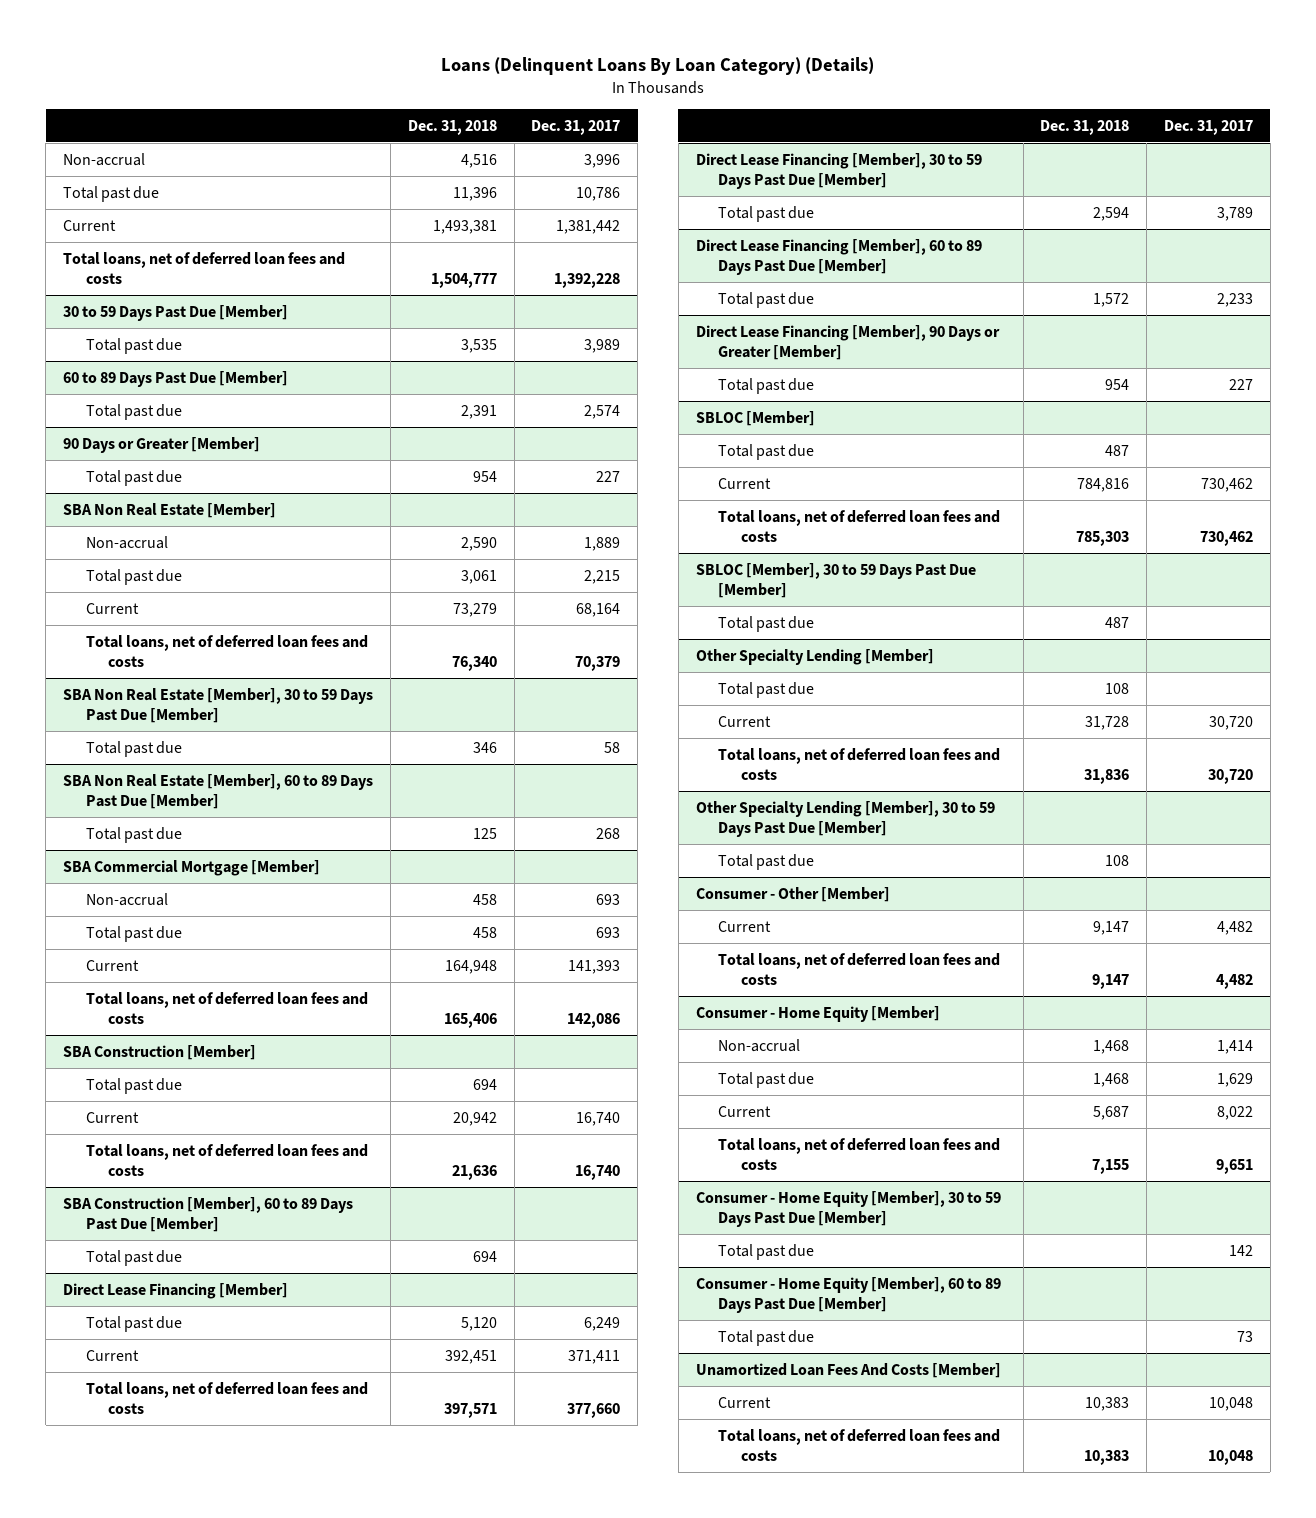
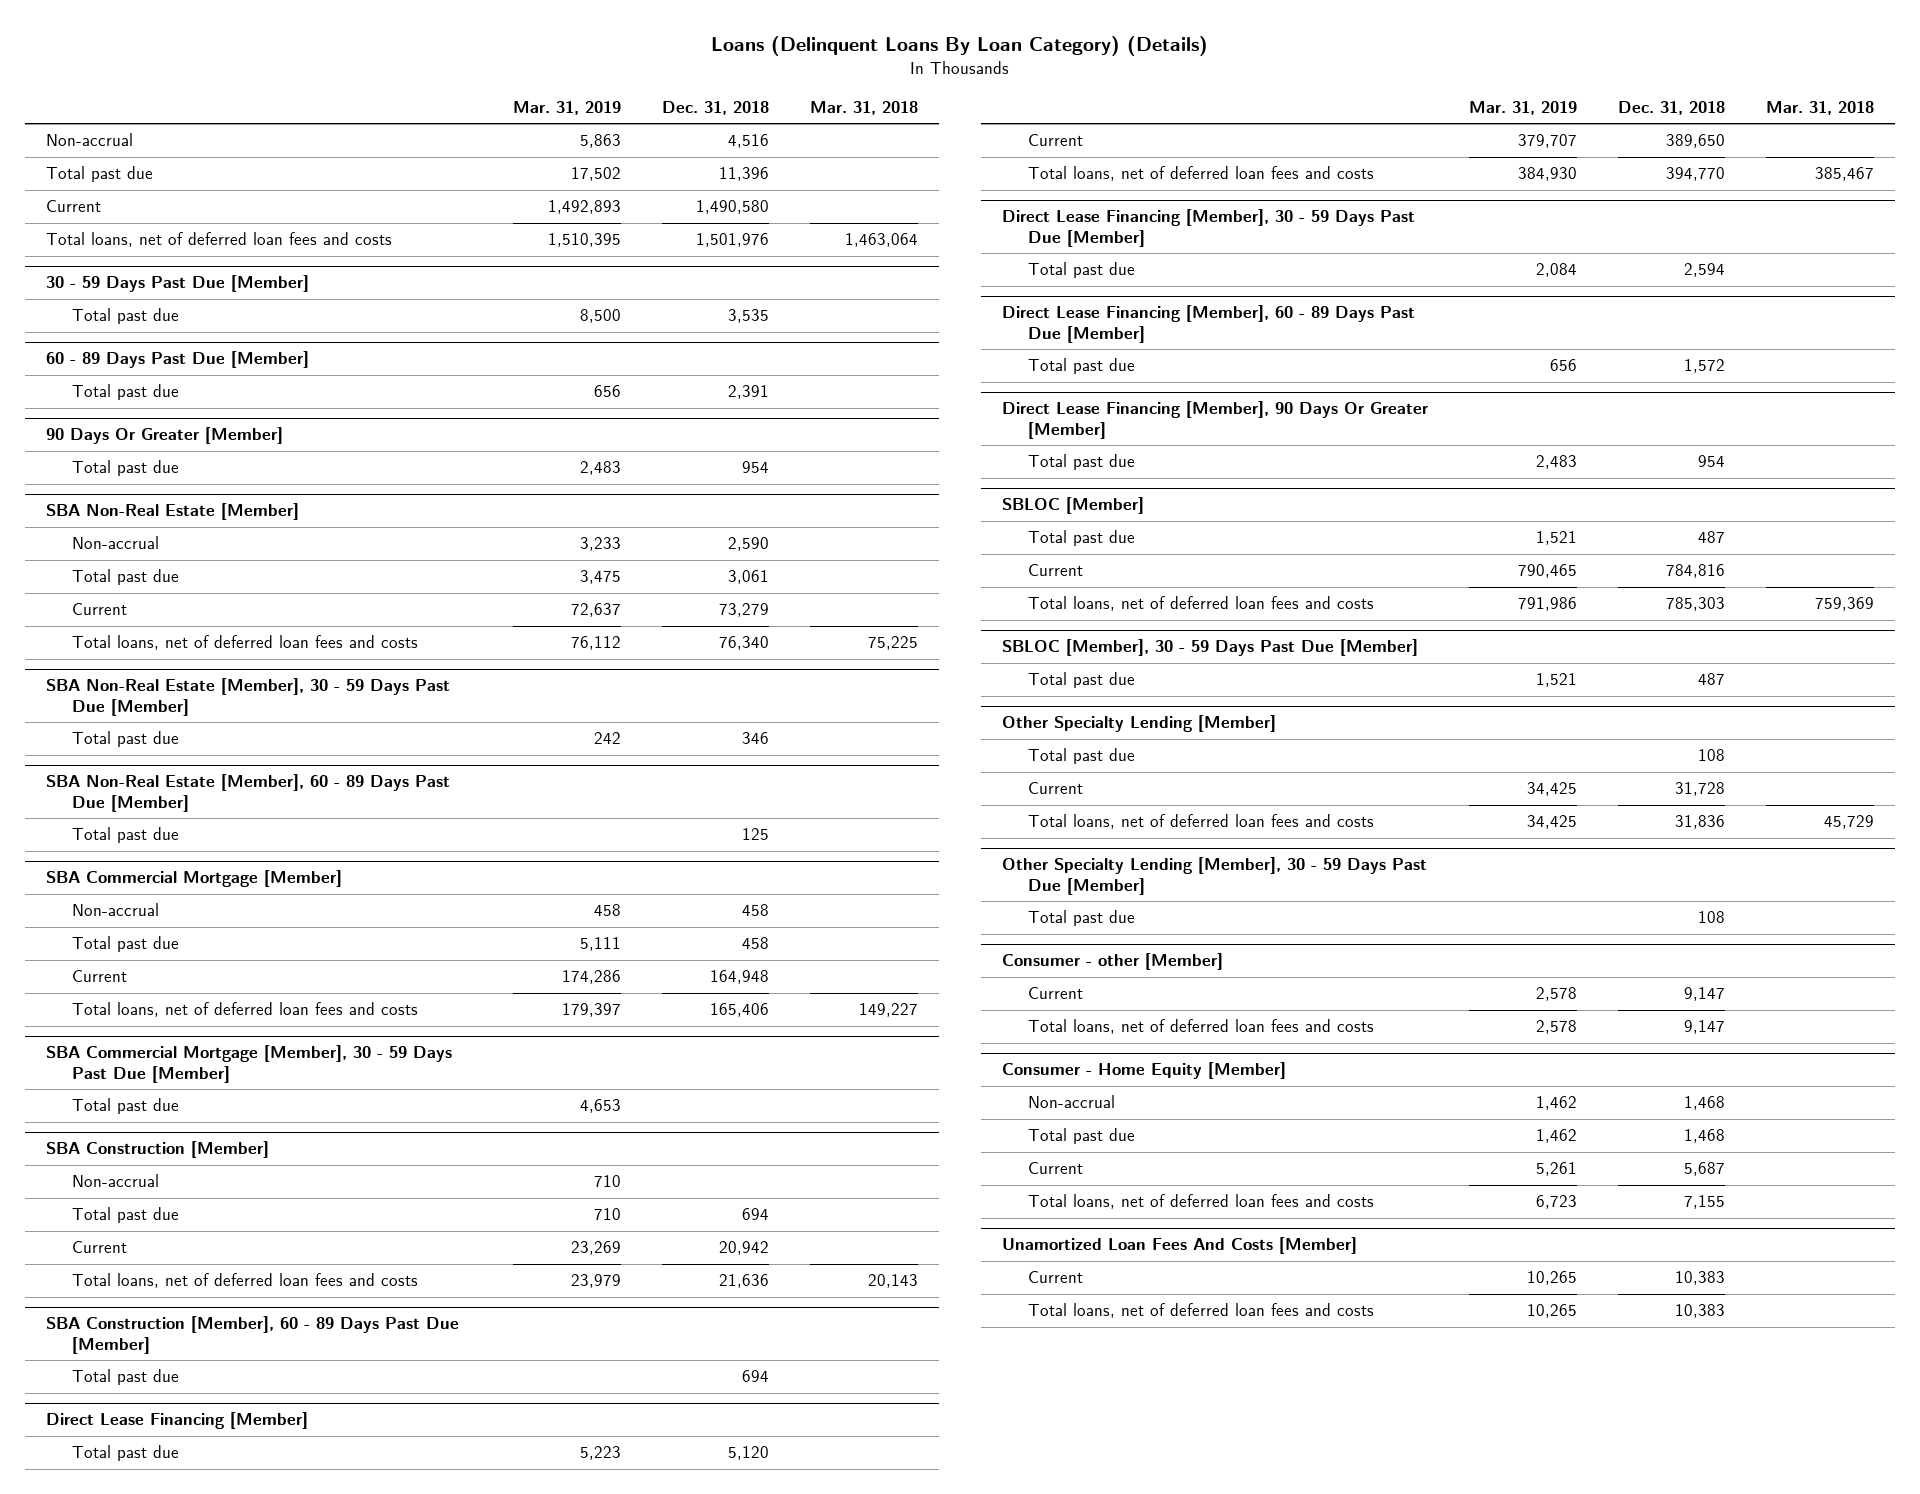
- | Dec. 31, 2018 | Dec. 31, 2017
+ | Mar. 31, 2019 | Dec. 31, 2018 | Mar. 31, 2018
- Current | 1,493,381 | 1,381,442
- Total loans, net of deferred loan fees and costs | 1,504,777 | 1,392,228
- 30 to 59 Days Past Due [Member]
+ Current | 1,492,893 | 1,490,580 |
+ Total loans, net of deferred loan fees and costs | 1,510,395 | 1,501,976 | 1,463,064
+ 30 - 59 Days Past Due [Member]
- 60 to 89 Days Past Due [Member]
+ 60 - 89 Days Past Due [Member]
- 90 Days or Greater [Member]
+ 90 Days Or Greater [Member]
- SBA Non Real Estate [Member]
+ SBA Non-Real Estate [Member]
- SBA Non Real Estate [Member], 30 to 59 Days Past Due [Member]
+ SBA Non-Real Estate [Member], 30 - 59 Days Past Due [Member]
- SBA Non Real Estate [Member], 60 to 89 Days Past Due [Member]
+ SBA Non-Real Estate [Member], 60 - 89 Days Past Due [Member]
+ SBA Commercial Mortgage [Member], 30 - 59 Days Past Due [Member]
+ Total past due | 4,653 | |
@ SBA Construction [Member]
+ Non-accrual | 710 | |
- SBA Construction [Member], 60 to 89 Days Past Due [Member]
+ SBA Construction [Member], 60 - 89 Days Past Due [Member]
@ Direct Lease Financing [Member]
- Current | 392,451 | 371,411
- Total loans, net of deferred loan fees and costs | 397,571 | 377,660
- Direct Lease Financing [Member], 30 to 59 Days Past Due [Member]
@ Direct Lease Financing [Member]
+ Current | 379,707 | 389,650 |
+ Total loans, net of deferred loan fees and costs | 384,930 | 394,770 | 385,467
+ Direct Lease Financing [Member], 30 - 59 Days Past Due [Member]
- Direct Lease Financing [Member], 60 to 89 Days Past Due [Member]
+ Direct Lease Financing [Member], 60 - 89 Days Past Due [Member]
- Direct Lease Financing [Member], 90 Days or Greater [Member]
+ Direct Lease Financing [Member], 90 Days Or Greater [Member]
- SBLOC [Member], 30 to 59 Days Past Due [Member]
+ SBLOC [Member], 30 - 59 Days Past Due [Member]
- Other Specialty Lending [Member], 30 to 59 Days Past Due [Member]
+ Other Specialty Lending [Member], 30 - 59 Days Past Due [Member]
- Consumer - Other [Member]
+ Consumer - other [Member]
- Consumer - Home Equity [Member], 30 to 59 Days Past Due [Member]
- Total past due | | 142
- Consumer - Home Equity [Member], 60 to 89 Days Past Due [Member]
- Total past due | | 73

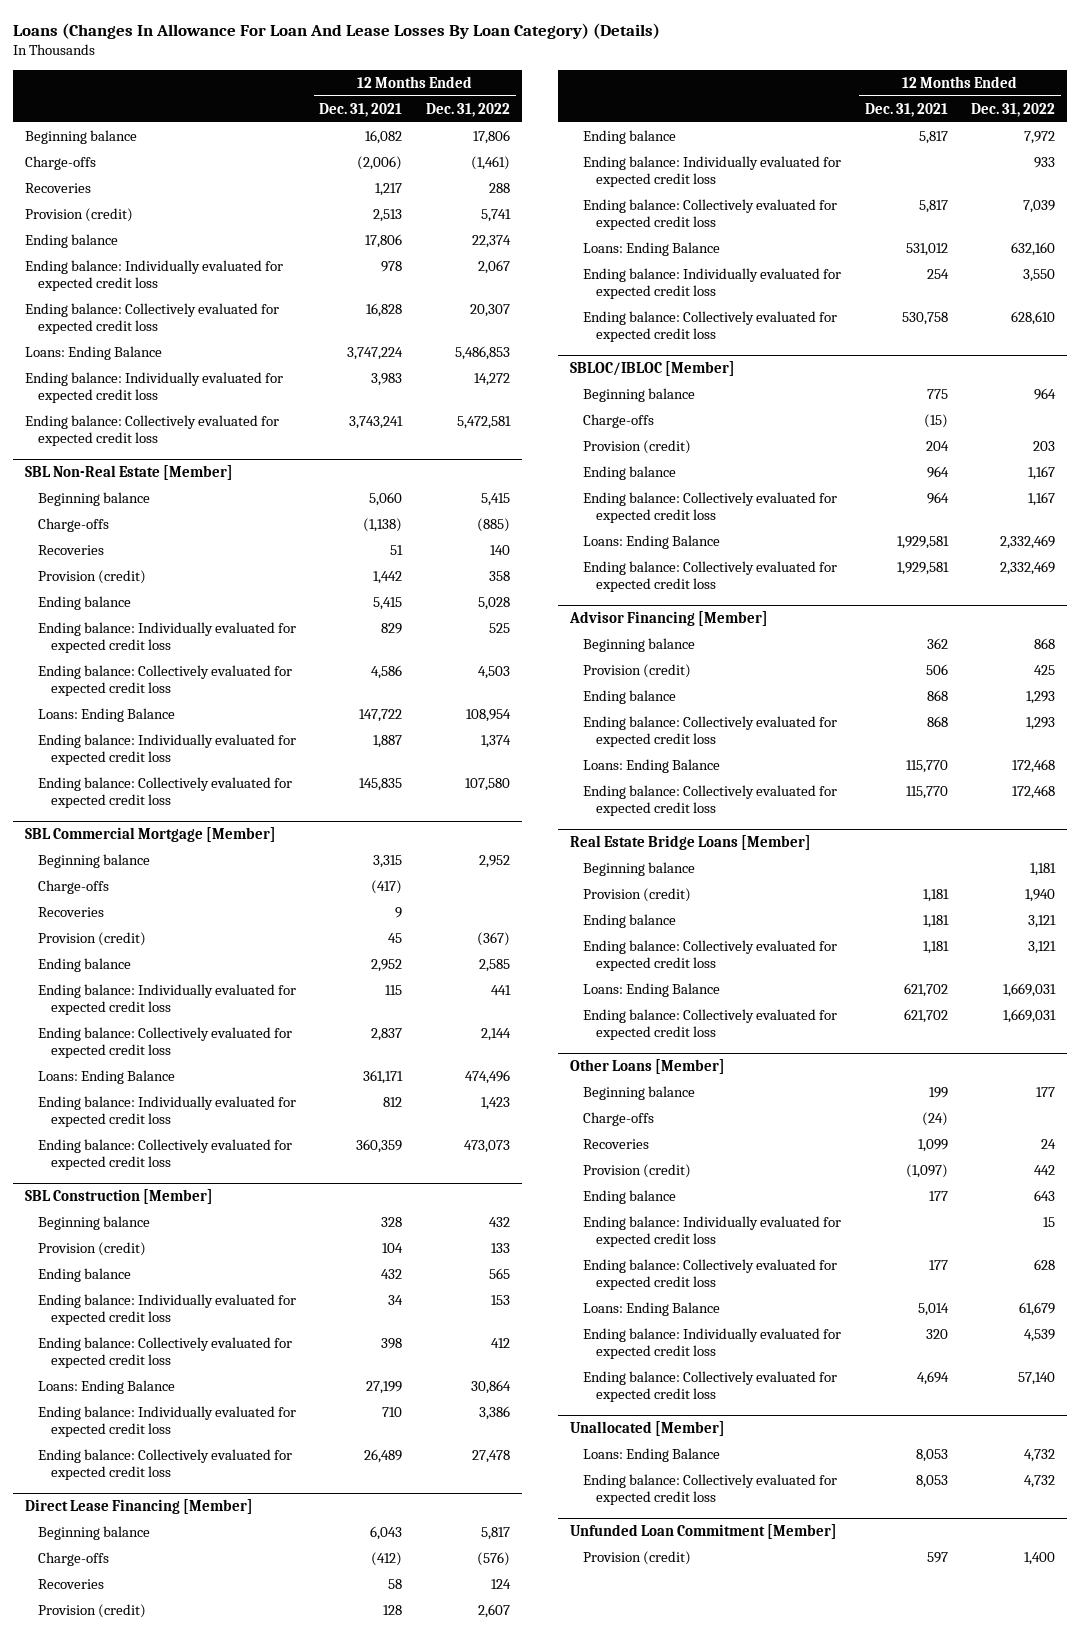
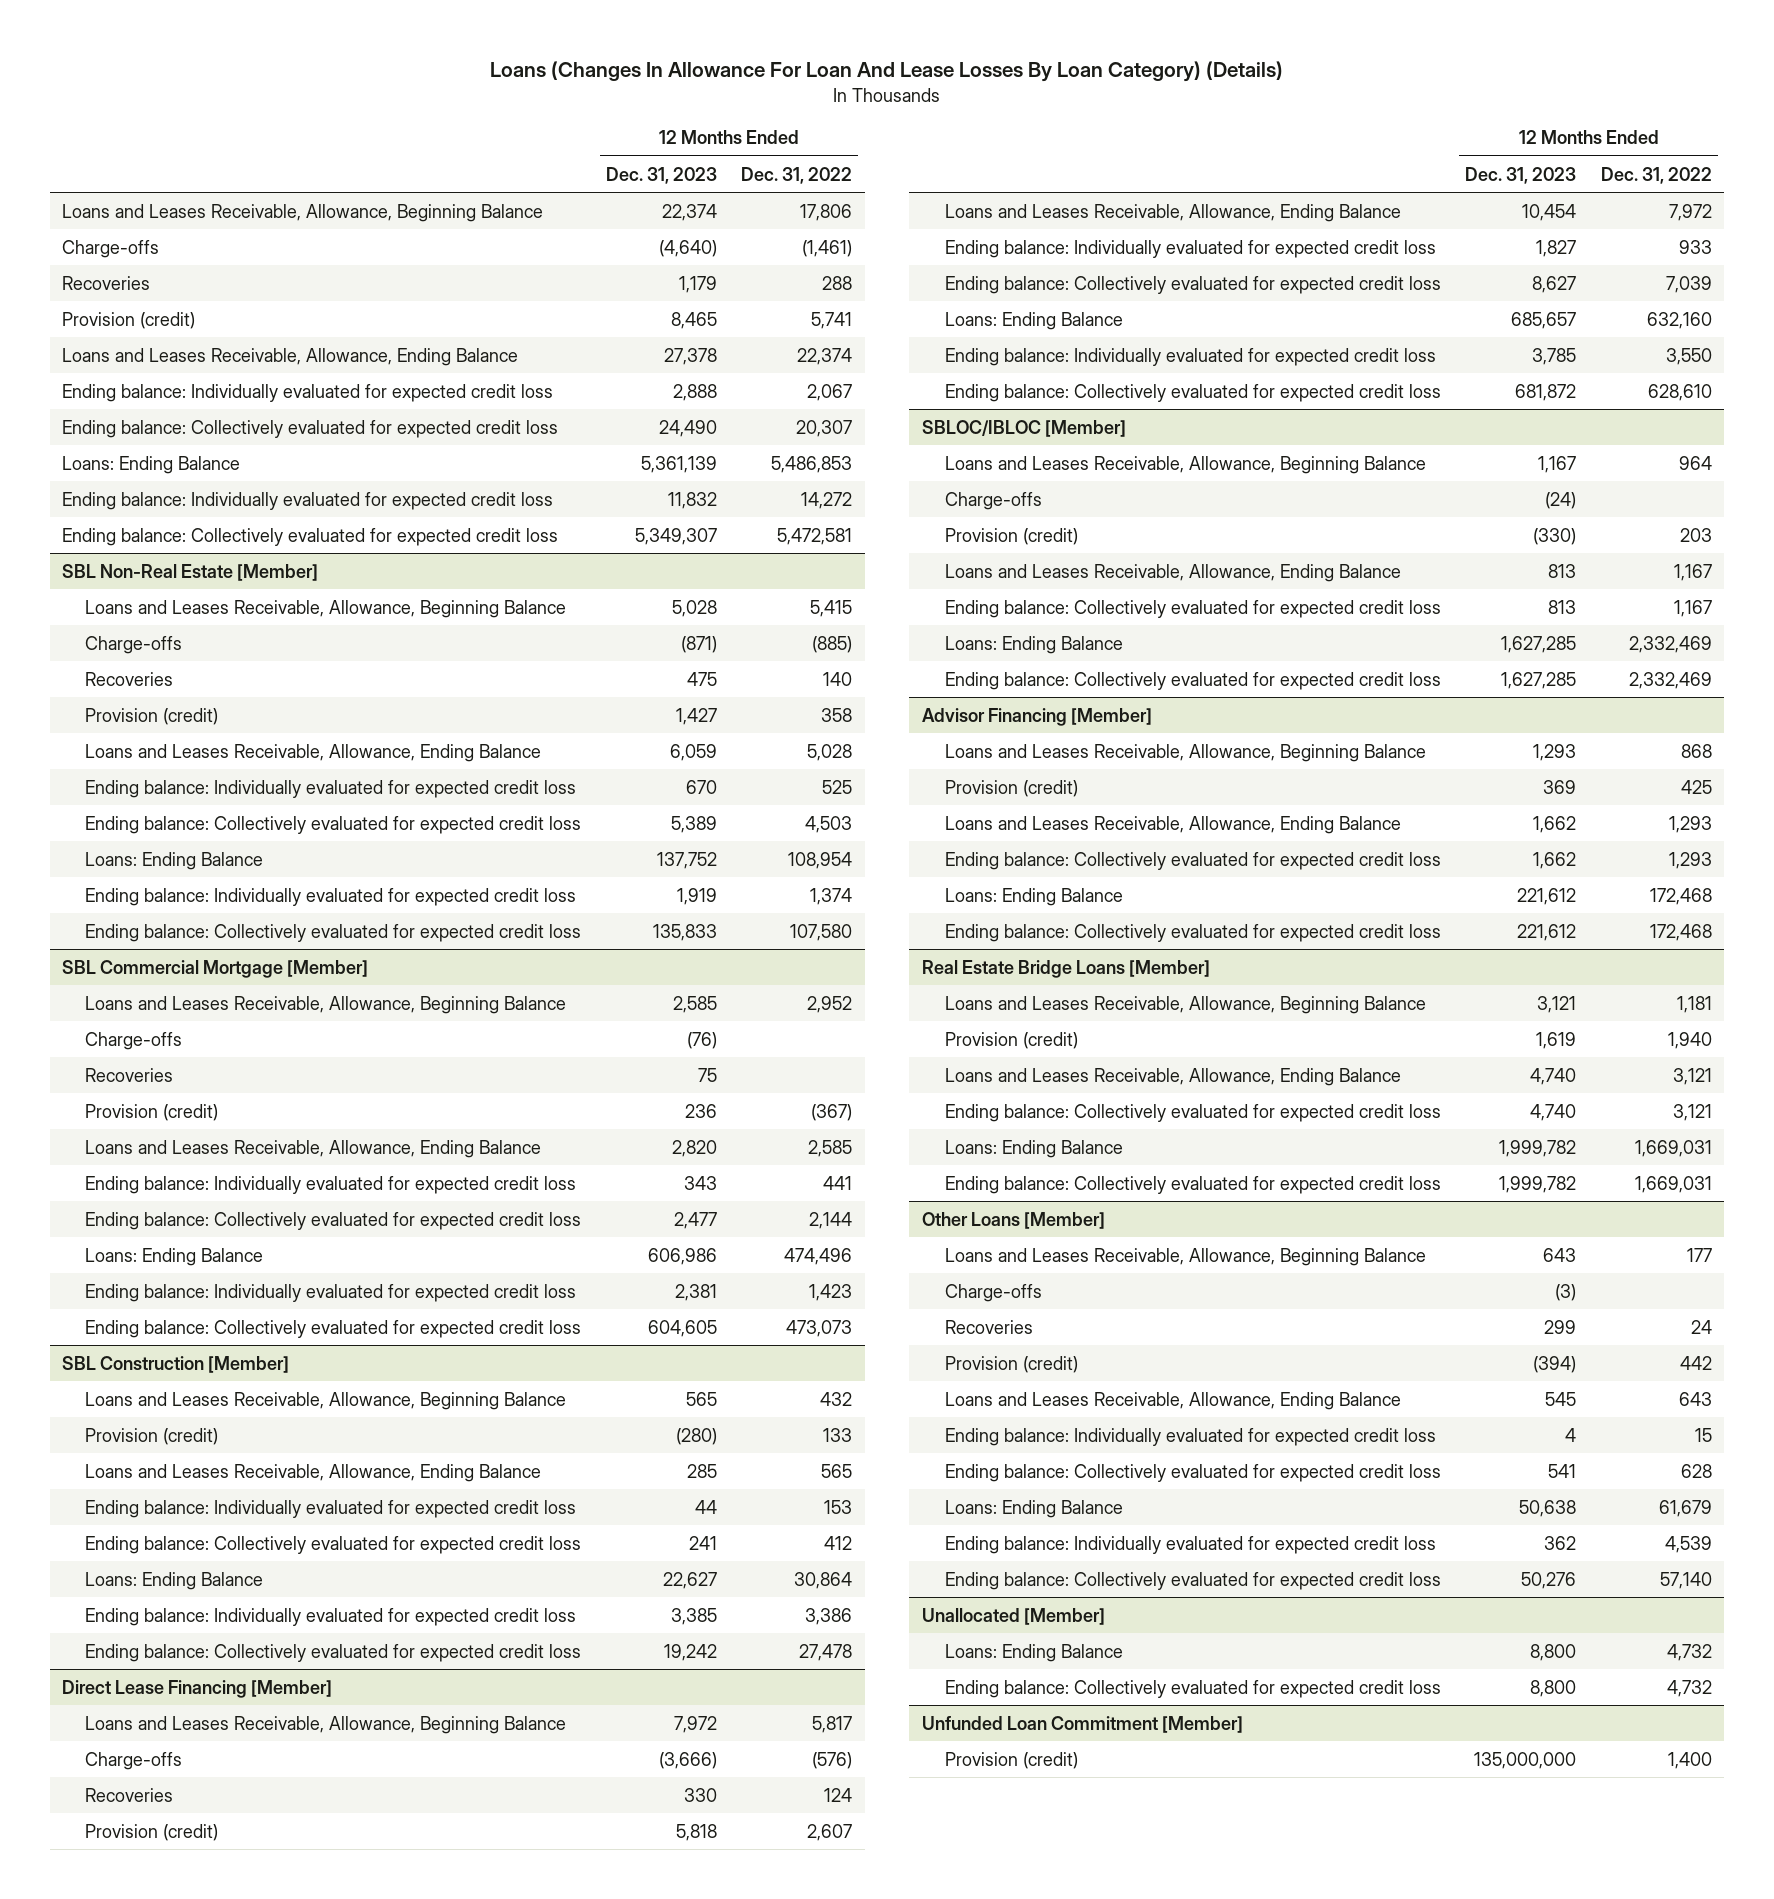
- | 12 Months Ended Dec. 31, 2021 | 12 Months Ended Dec. 31, 2022
+ | 12 Months Ended Dec. 31, 2023 | 12 Months Ended Dec. 31, 2022
- Beginning balance | 16,082 | 17,806
+ Loans and Leases Receivable, Allowance, Beginning Balance | 22,374 | 17,806
- Ending balance | 17,806 | 22,374
+ Loans and Leases Receivable, Allowance, Ending Balance | 27,378 | 22,374
@ SBL Non-Real Estate [Member]
- Beginning balance | 5,060 | 5,415
+ Loans and Leases Receivable, Allowance, Beginning Balance | 5,028 | 5,415
- Ending balance | 5,415 | 5,028
+ Loans and Leases Receivable, Allowance, Ending Balance | 6,059 | 5,028
@ SBL Commercial Mortgage [Member]
- Beginning balance | 3,315 | 2,952
+ Loans and Leases Receivable, Allowance, Beginning Balance | 2,585 | 2,952
- Ending balance | 2,952 | 2,585
+ Loans and Leases Receivable, Allowance, Ending Balance | 2,820 | 2,585
@ SBL Construction [Member]
- Beginning balance | 328 | 432
+ Loans and Leases Receivable, Allowance, Beginning Balance | 565 | 432
- Ending balance | 432 | 565
+ Loans and Leases Receivable, Allowance, Ending Balance | 285 | 565
@ Direct Lease Financing [Member]
- Beginning balance | 6,043 | 5,817
+ Loans and Leases Receivable, Allowance, Beginning Balance | 7,972 | 5,817
- Ending balance | 5,817 | 7,972
+ Loans and Leases Receivable, Allowance, Ending Balance | 10,454 | 7,972
@ SBLOC/IBLOC [Member]
- Beginning balance | 775 | 964
+ Loans and Leases Receivable, Allowance, Beginning Balance | 1,167 | 964
- Ending balance | 964 | 1,167
+ Loans and Leases Receivable, Allowance, Ending Balance | 813 | 1,167
@ Advisor Financing [Member]
- Beginning balance | 362 | 868
+ Loans and Leases Receivable, Allowance, Beginning Balance | 1,293 | 868
- Ending balance | 868 | 1,293
+ Loans and Leases Receivable, Allowance, Ending Balance | 1,662 | 1,293
@ Real Estate Bridge Loans [Member]
- Beginning balance | | 1,181
+ Loans and Leases Receivable, Allowance, Beginning Balance | 3,121 | 1,181
- Ending balance | 1,181 | 3,121
+ Loans and Leases Receivable, Allowance, Ending Balance | 4,740 | 3,121
@ Other Loans [Member]
- Beginning balance | 199 | 177
+ Loans and Leases Receivable, Allowance, Beginning Balance | 643 | 177
- Ending balance | 177 | 643
+ Loans and Leases Receivable, Allowance, Ending Balance | 545 | 643

